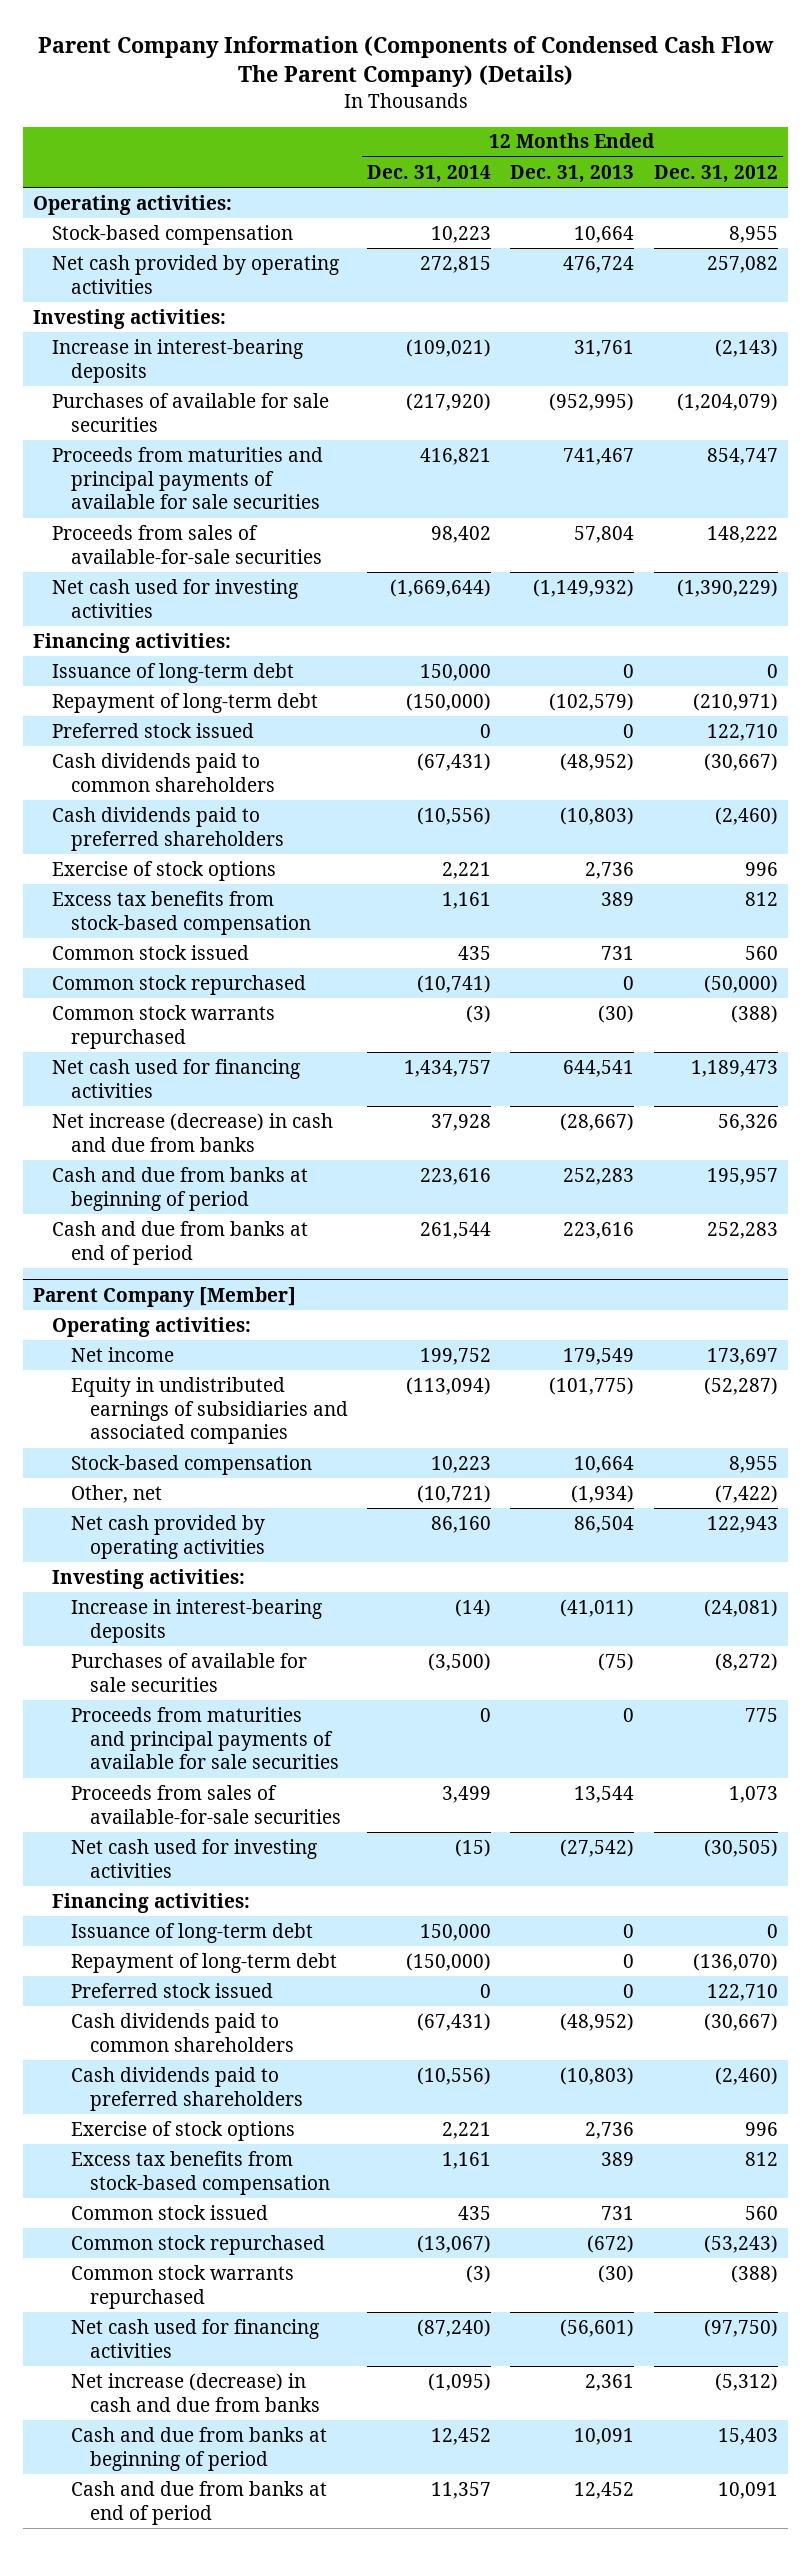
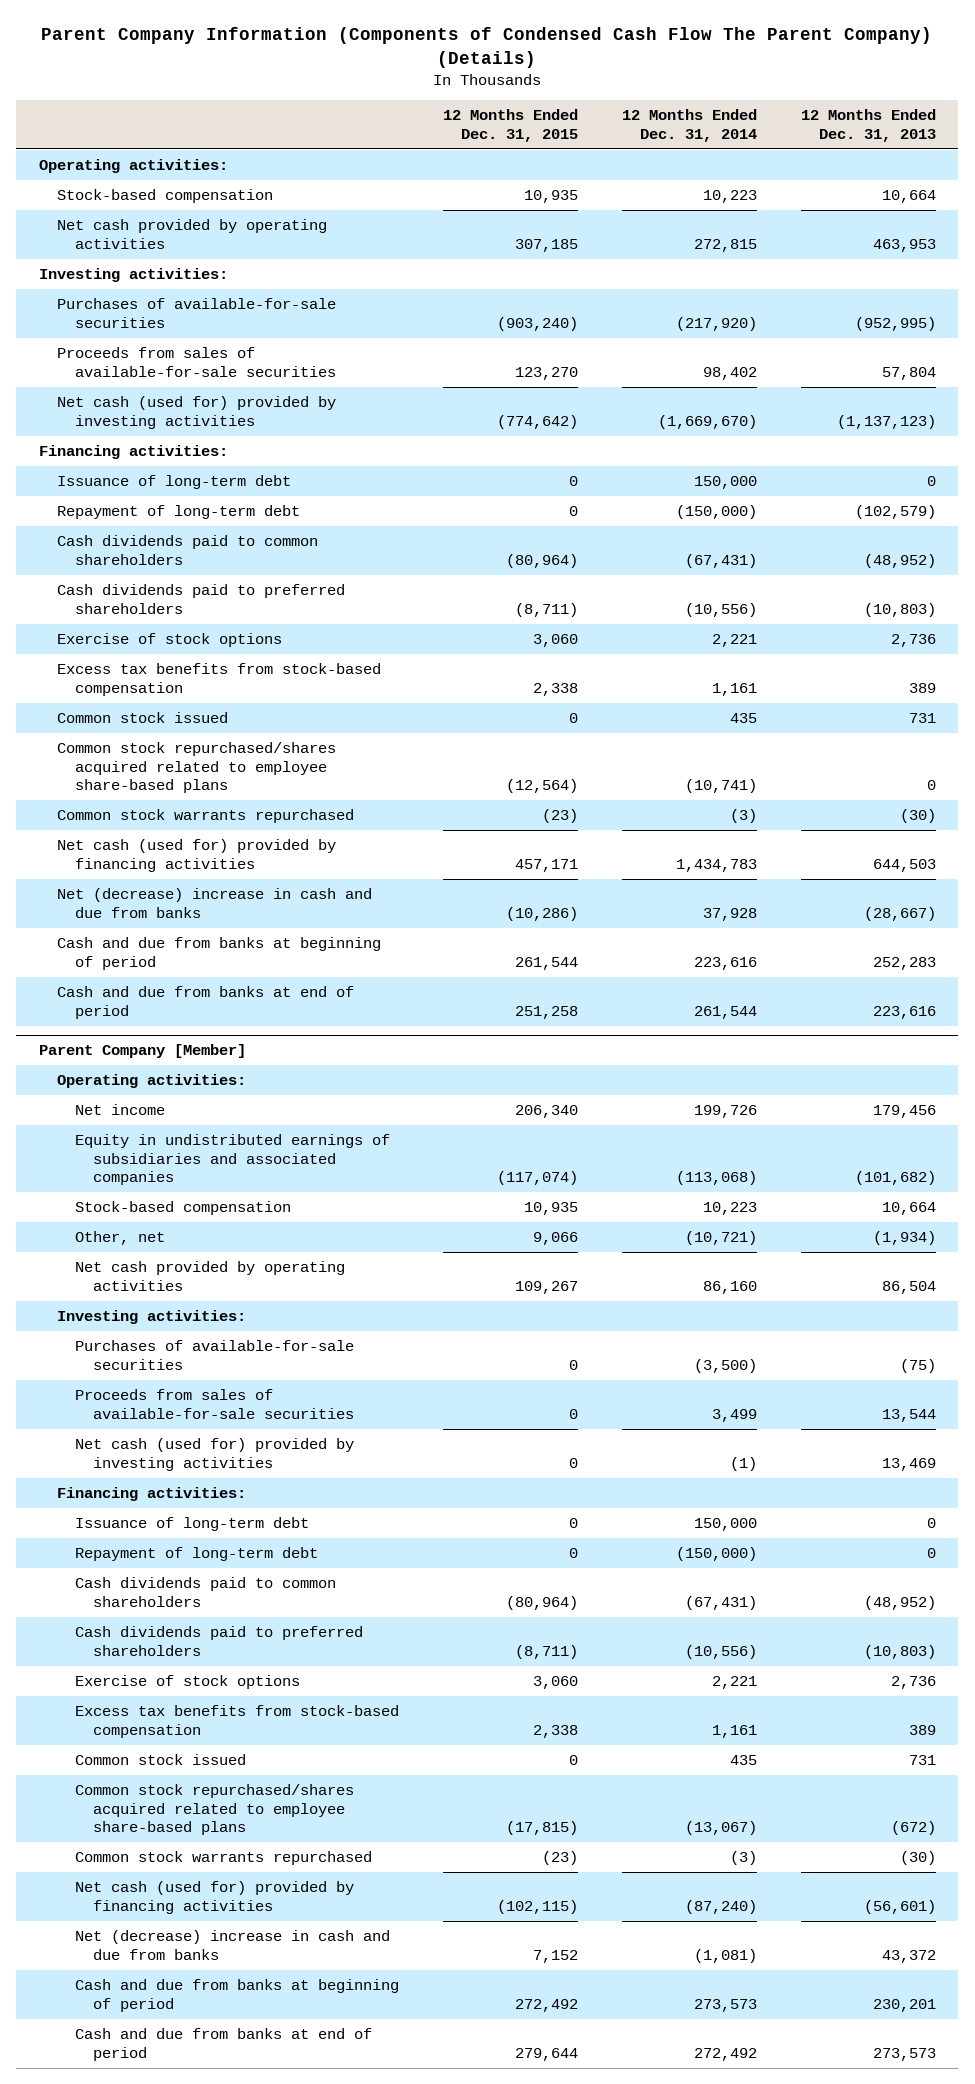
- | 12 Months Ended Dec. 31, 2014 | 12 Months Ended Dec. 31, 2013 | 12 Months Ended Dec. 31, 2012
+ | 12 Months Ended Dec. 31, 2015 | 12 Months Ended Dec. 31, 2014 | 12 Months Ended Dec. 31, 2013
- Net cash provided by operating activities | 272,815 | 476,724 | 257,082
+ Net cash provided by operating activities | 307,185 | 272,815 | 463,953
- Increase in interest-bearing deposits | (109,021) | 31,761 | (2,143)
- Purchases of available for sale securities | (217,920) | (952,995) | (1,204,079)
- Proceeds from maturities and principal payments of available for sale securities | 416,821 | 741,467 | 854,747
+ Purchases of available-for-sale securities | (903,240) | (217,920) | (952,995)
- Net cash used for investing activities | (1,669,644) | (1,149,932) | (1,390,229)
+ Net cash (used for) provided by investing activities | (774,642) | (1,669,670) | (1,137,123)
- Preferred stock issued | 0 | 0 | 122,710
- Common stock repurchased | (10,741) | 0 | (50,000)
+ Common stock repurchased/shares acquired related to employee share-based plans | (12,564) | (10,741) | 0
- Net cash used for financing activities | 1,434,757 | 644,541 | 1,189,473
- Net increase (decrease) in cash and due from banks | 37,928 | (28,667) | 56,326
+ Net cash (used for) provided by financing activities | 457,171 | 1,434,783 | 644,503
+ Net (decrease) increase in cash and due from banks | (10,286) | 37,928 | (28,667)
@ Parent Company [Member]
- Net income | 199,752 | 179,549 | 173,697
- Equity in undistributed earnings of subsidiaries and associated companies | (113,094) | (101,775) | (52,287)
+ Net income | 206,340 | 199,726 | 179,456
+ Equity in undistributed earnings of subsidiaries and associated companies | (117,074) | (113,068) | (101,682)
- Increase in interest-bearing deposits | (14) | (41,011) | (24,081)
- Purchases of available for sale securities | (3,500) | (75) | (8,272)
- Proceeds from maturities and principal payments of available for sale securities | 0 | 0 | 775
+ Purchases of available-for-sale securities | 0 | (3,500) | (75)
- Net cash used for investing activities | (15) | (27,542) | (30,505)
+ Net cash (used for) provided by investing activities | 0 | (1) | 13,469
- Preferred stock issued | 0 | 0 | 122,710
- Common stock repurchased | (13,067) | (672) | (53,243)
+ Common stock repurchased/shares acquired related to employee share-based plans | (17,815) | (13,067) | (672)
- Net cash used for financing activities | (87,240) | (56,601) | (97,750)
- Net increase (decrease) in cash and due from banks | (1,095) | 2,361 | (5,312)
- Cash and due from banks at beginning of period | 12,452 | 10,091 | 15,403
- Cash and due from banks at end of period | 11,357 | 12,452 | 10,091
+ Net cash (used for) provided by financing activities | (102,115) | (87,240) | (56,601)
+ Net (decrease) increase in cash and due from banks | 7,152 | (1,081) | 43,372
+ Cash and due from banks at beginning of period | 272,492 | 273,573 | 230,201
+ Cash and due from banks at end of period | 279,644 | 272,492 | 273,573

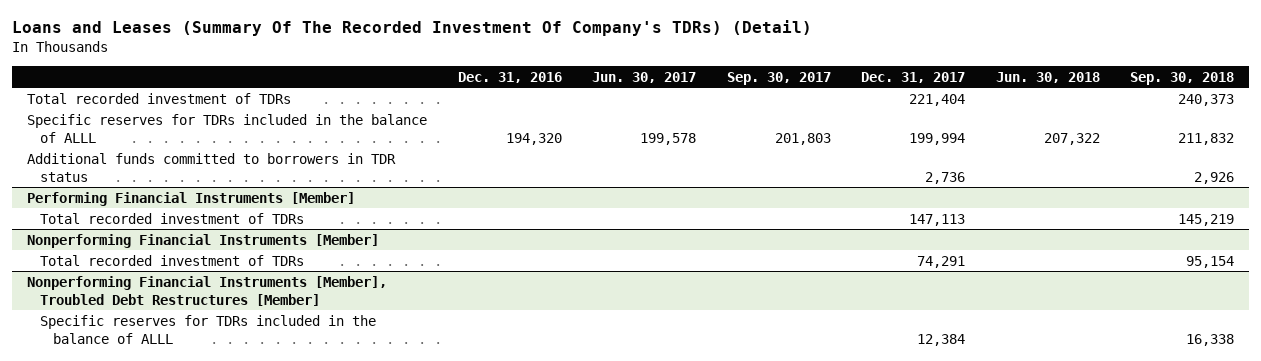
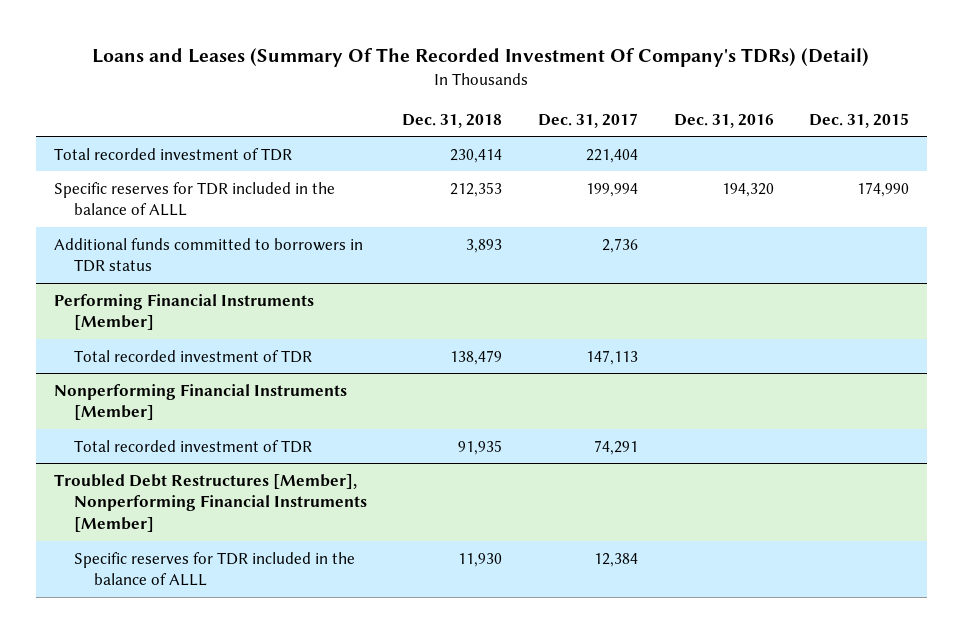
- | Dec. 31, 2016 | Jun. 30, 2017 | Sep. 30, 2017 | Dec. 31, 2017 | Jun. 30, 2018 | Sep. 30, 2018
+ | Dec. 31, 2018 | Dec. 31, 2017 | Dec. 31, 2016 | Dec. 31, 2015
- Total recorded investment of TDRs | | | | 221,404 | | 240,373
- Specific reserves for TDRs included in the balance of ALLL | 194,320 | 199,578 | 201,803 | 199,994 | 207,322 | 211,832
+ Total recorded investment of TDR | 230,414 | 221,404 | |
+ Specific reserves for TDR included in the balance of ALLL | 212,353 | 199,994 | 194,320 | 174,990
@ Performing Financial Instruments [Member]
- Total recorded investment of TDRs | | | | 147,113 | | 145,219
+ Total recorded investment of TDR | 138,479 | 147,113 | |
@ Nonperforming Financial Instruments [Member]
- Total recorded investment of TDRs | | | | 74,291 | | 95,154
- Nonperforming Financial Instruments [Member], Troubled Debt Restructures [Member]
- Specific reserves for TDRs included in the balance of ALLL | | | | 12,384 | | 16,338
@ Nonperforming Financial Instruments [Member]
+ Total recorded investment of TDR | 91,935 | 74,291 | |
+ Troubled Debt Restructures [Member], Nonperforming Financial Instruments [Member]
+ Specific reserves for TDR included in the balance of ALLL | 11,930 | 12,384 | |

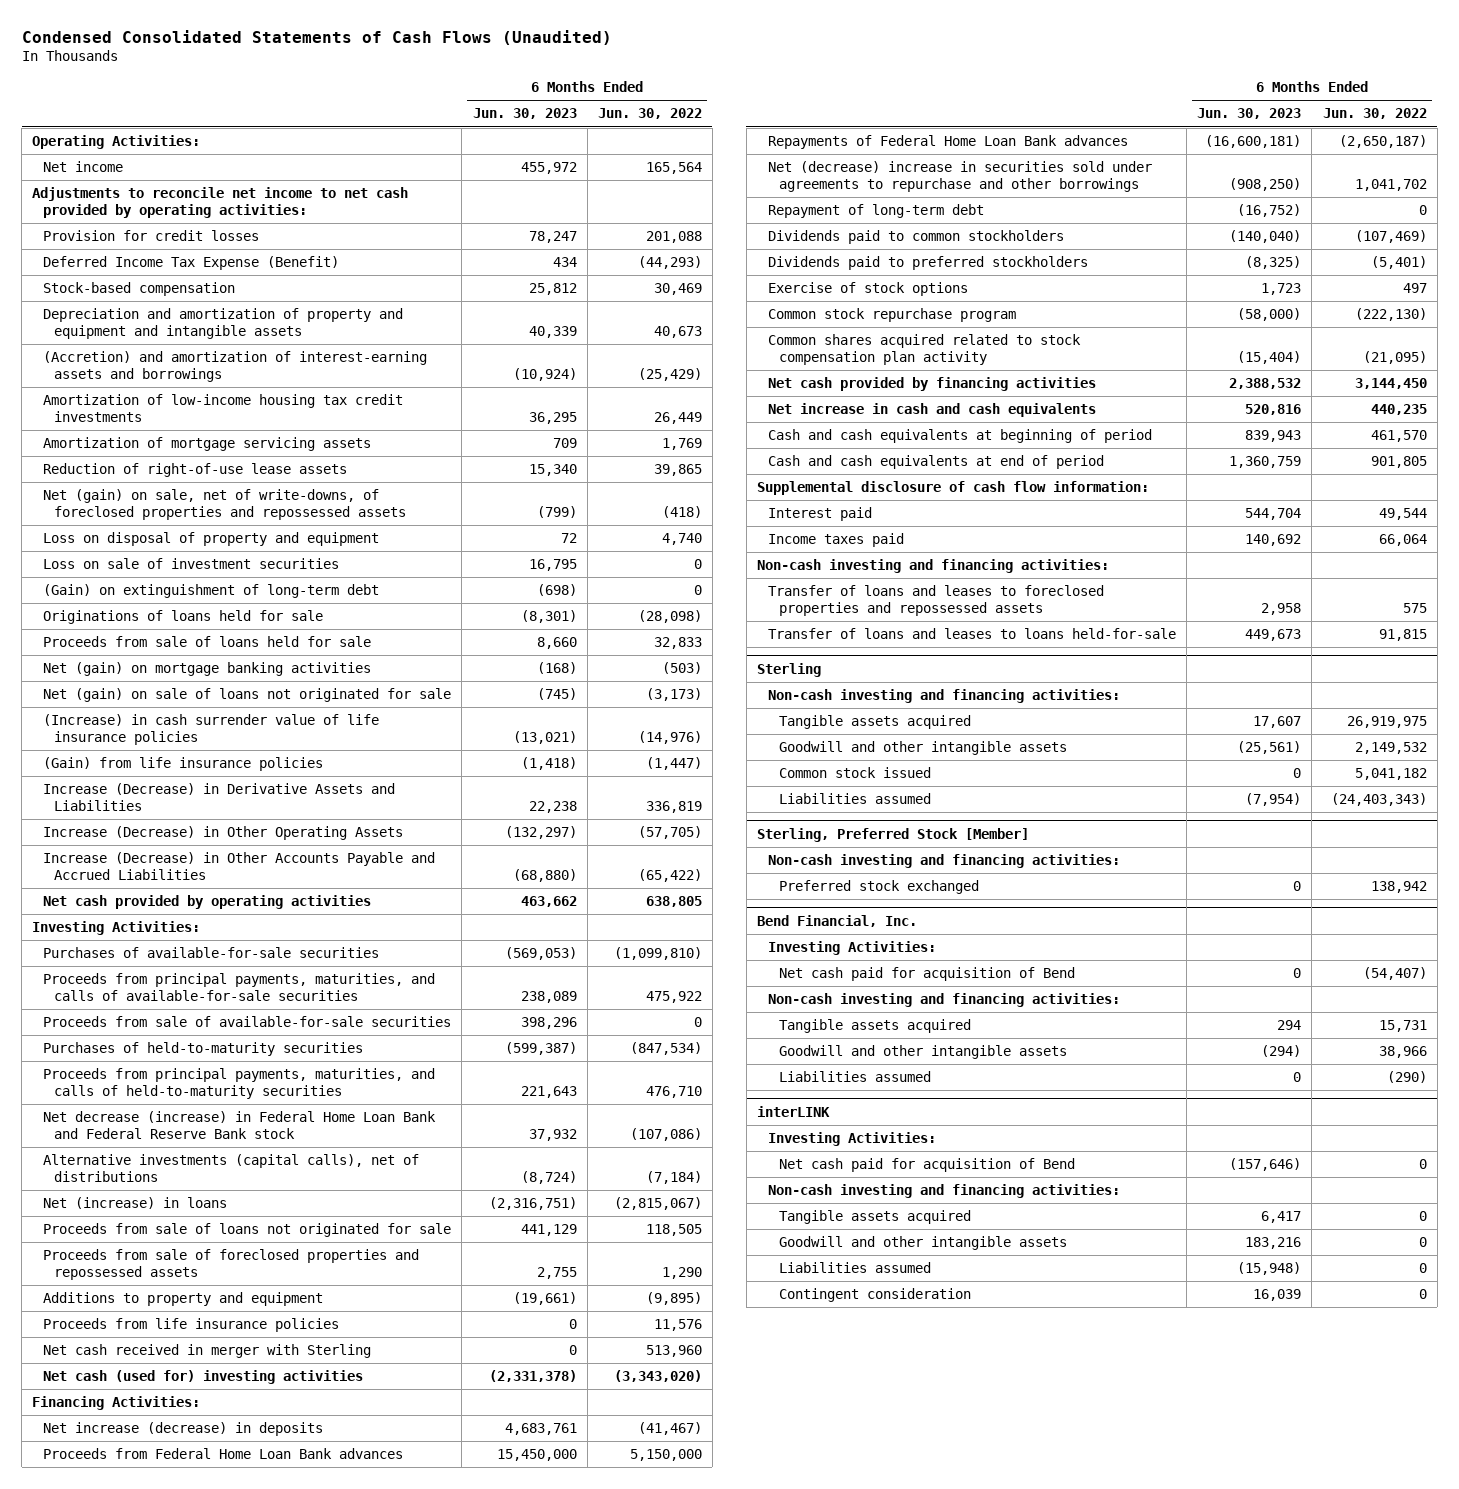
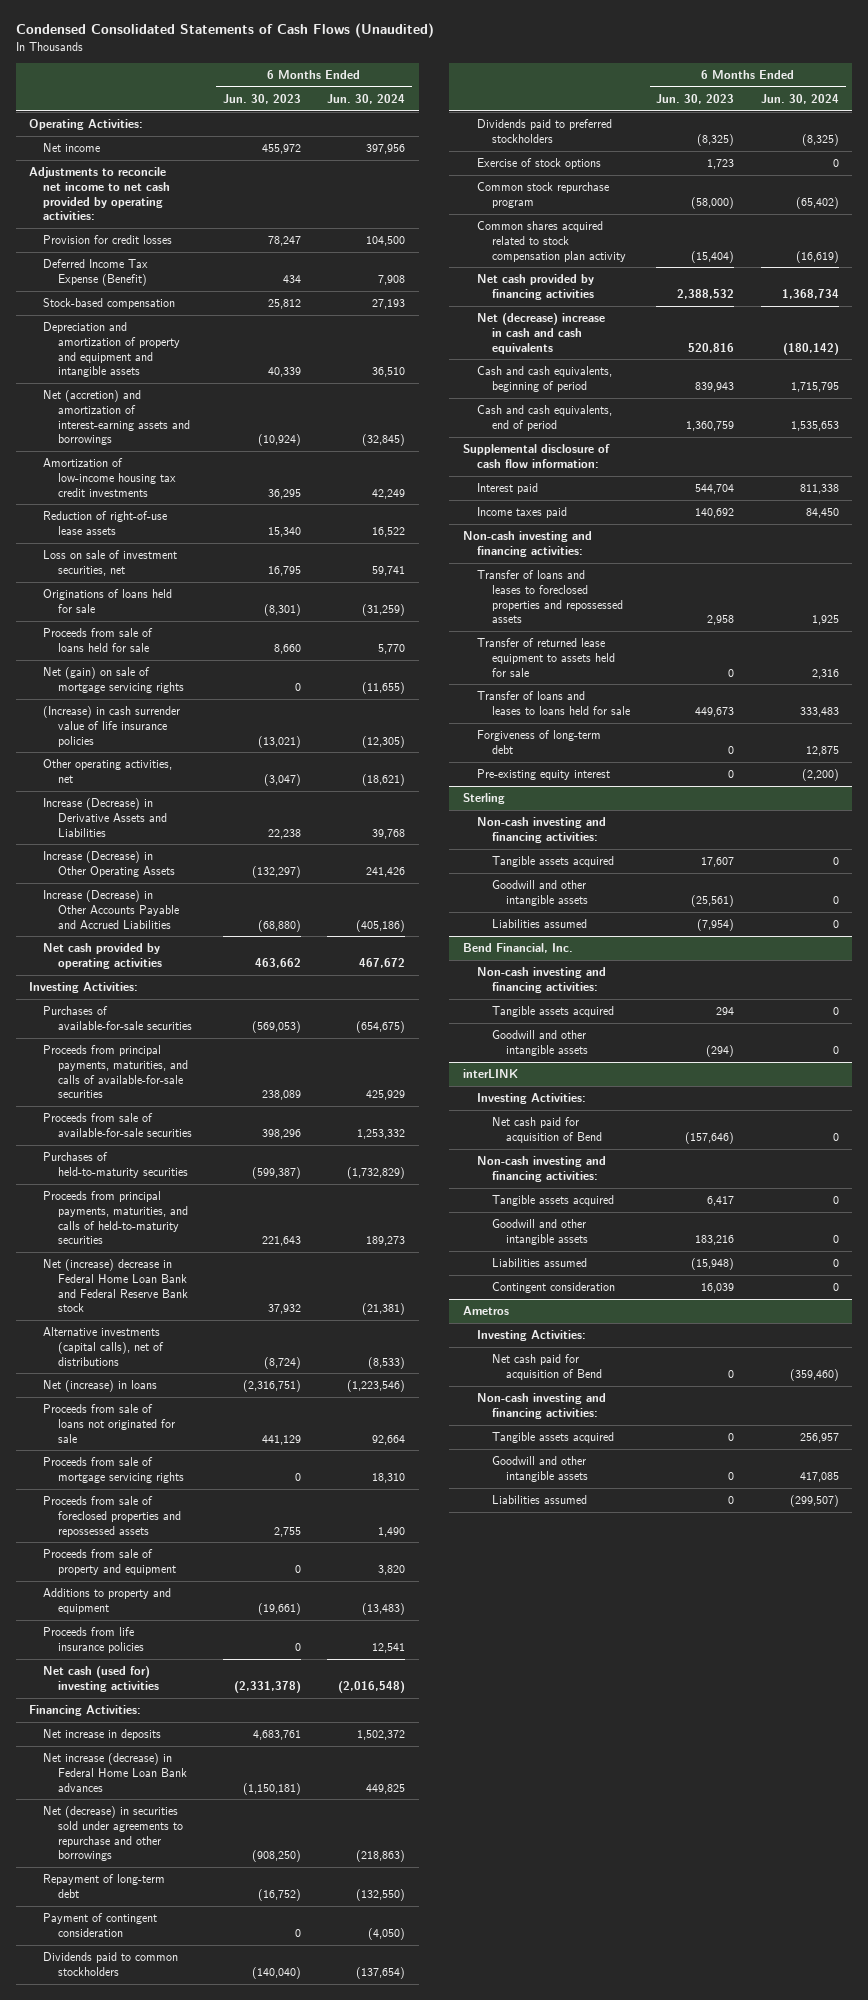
- | 6 Months Ended Jun. 30, 2023 | 6 Months Ended Jun. 30, 2022
+ | 6 Months Ended Jun. 30, 2023 | 6 Months Ended Jun. 30, 2024
- (Accretion) and amortization of interest-earning assets and borrowings | (10,924) | (25,429)
+ Net (accretion) and amortization of interest-earning assets and borrowings | (10,924) | (32,845)
- Amortization of mortgage servicing assets | 709 | 1,769
- Net (gain) on sale, net of write-downs, of foreclosed properties and repossessed assets | (799) | (418)
- Loss on disposal of property and equipment | 72 | 4,740
- Loss on sale of investment securities | 16,795 | 0
- (Gain) on extinguishment of long-term debt | (698) | 0
+ Loss on sale of investment securities, net | 16,795 | 59,741
- Net (gain) on mortgage banking activities | (168) | (503)
- Net (gain) on sale of loans not originated for sale | (745) | (3,173)
+ Net (gain) on sale of mortgage servicing rights | 0 | (11,655)
- (Gain) from life insurance policies | (1,418) | (1,447)
+ Other operating activities, net | (3,047) | (18,621)
- Net decrease (increase) in Federal Home Loan Bank and Federal Reserve Bank stock | 37,932 | (107,086)
+ Net (increase) decrease in Federal Home Loan Bank and Federal Reserve Bank stock | 37,932 | (21,381)
+ Proceeds from sale of mortgage servicing rights | 0 | 18,310
+ Proceeds from sale of property and equipment | 0 | 3,820
- Net cash received in merger with Sterling | 0 | 513,960
- Net increase (decrease) in deposits | 4,683,761 | (41,467)
- Proceeds from Federal Home Loan Bank advances | 15,450,000 | 5,150,000
- Repayments of Federal Home Loan Bank advances | (16,600,181) | (2,650,187)
- Net (decrease) increase in securities sold under agreements to repurchase and other borrowings | (908,250) | 1,041,702
+ Net increase in deposits | 4,683,761 | 1,502,372
+ Net increase (decrease) in Federal Home Loan Bank advances | (1,150,181) | 449,825
+ Net (decrease) in securities sold under agreements to repurchase and other borrowings | (908,250) | (218,863)
+ Payment of contingent consideration | 0 | (4,050)
- Net increase in cash and cash equivalents | 520,816 | 440,235
- Cash and cash equivalents at beginning of period | 839,943 | 461,570
- Cash and cash equivalents at end of period | 1,360,759 | 901,805
+ Net (decrease) increase in cash and cash equivalents | 520,816 | (180,142)
+ Cash and cash equivalents, beginning of period | 839,943 | 1,715,795
+ Cash and cash equivalents, end of period | 1,360,759 | 1,535,653
- Transfer of loans and leases to loans held-for-sale | 449,673 | 91,815
+ Transfer of returned lease equipment to assets held for sale | 0 | 2,316
+ Transfer of loans and leases to loans held for sale | 449,673 | 333,483
+ Forgiveness of long-term debt | 0 | 12,875
+ Pre-existing equity interest | 0 | (2,200)
@ Sterling
- Common stock issued | 0 | 5,041,182
- Sterling, Preferred Stock [Member]
- Non-cash investing and financing activities:
- Preferred stock exchanged | 0 | 138,942
@ Bend Financial, Inc.
- Investing Activities:
- Net cash paid for acquisition of Bend | 0 | (54,407)
- Liabilities assumed | 0 | (290)
+ Ametros
+ Investing Activities:
+ Net cash paid for acquisition of Bend | 0 | (359,460)
+ Non-cash investing and financing activities:
+ Tangible assets acquired | 0 | 256,957
+ Goodwill and other intangible assets | 0 | 417,085
+ Liabilities assumed | 0 | (299,507)

